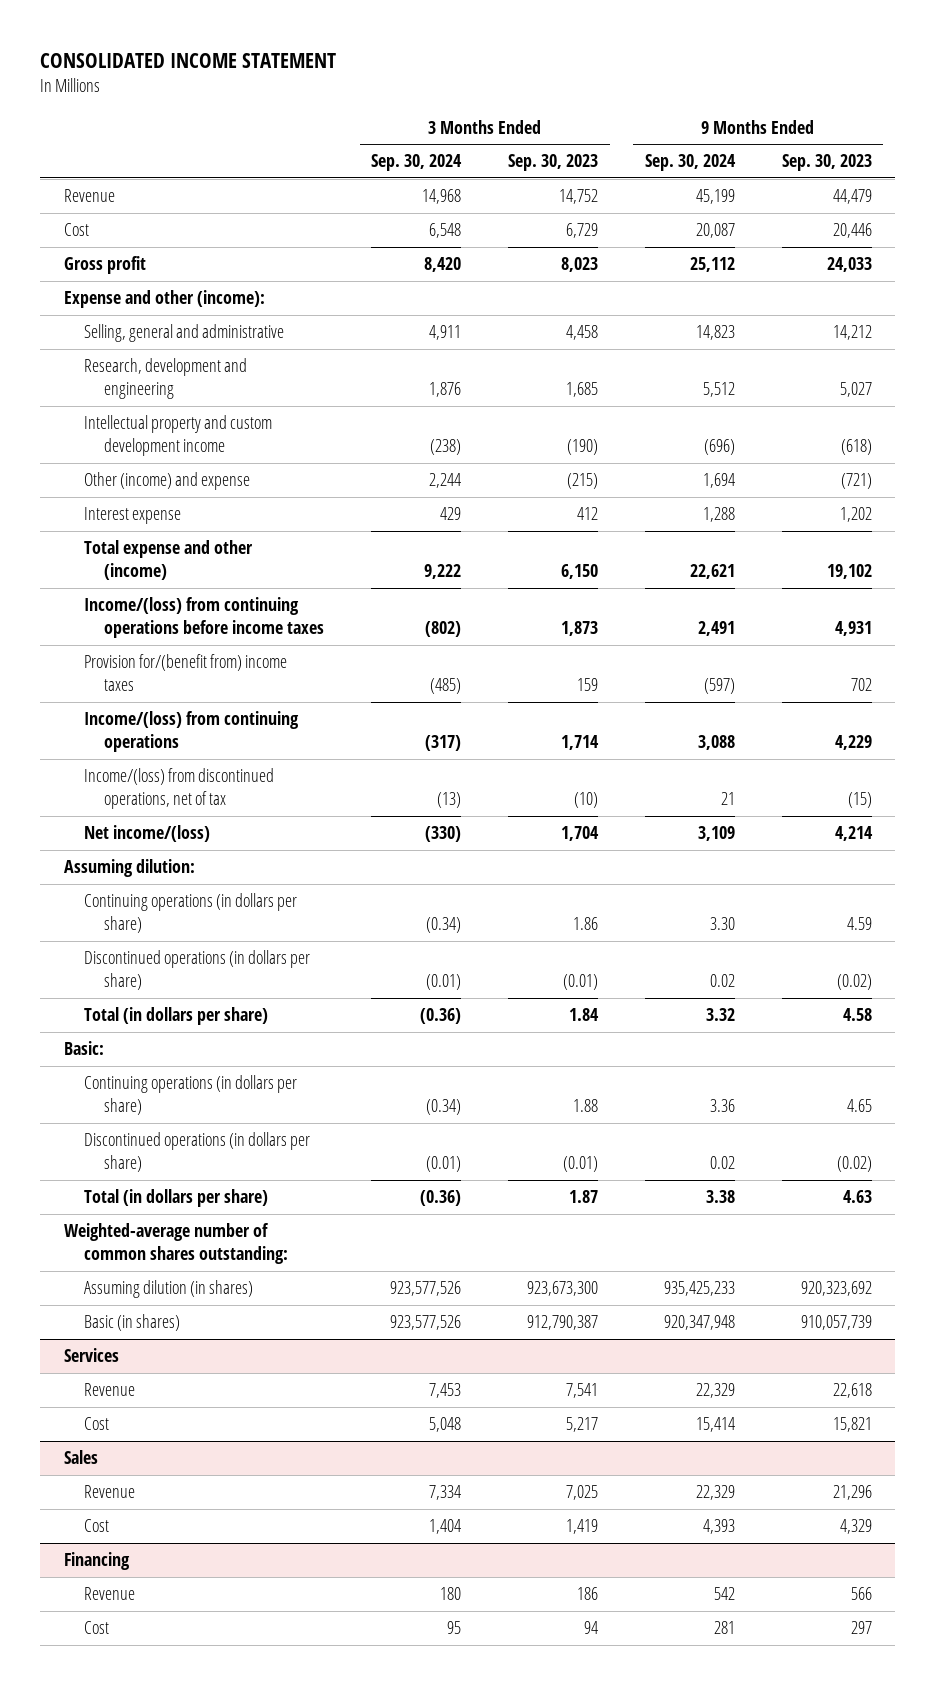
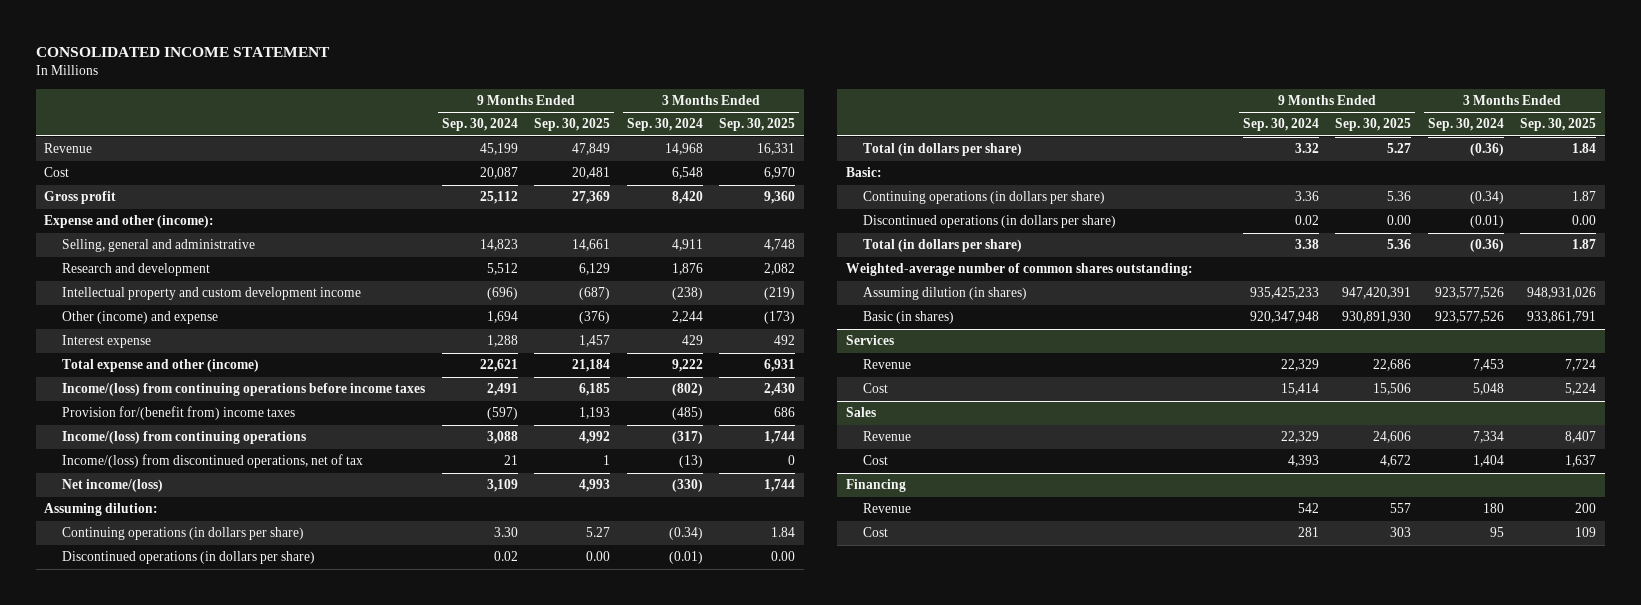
- | 3 Months Ended Sep. 30, 2024 | 3 Months Ended Sep. 30, 2023 | 9 Months Ended Sep. 30, 2024 | 9 Months Ended Sep. 30, 2023
+ | 9 Months Ended Sep. 30, 2024 | 9 Months Ended Sep. 30, 2025 | 3 Months Ended Sep. 30, 2024 | 3 Months Ended Sep. 30, 2025
- Research, development and engineering | 1,876 | 1,685 | 5,512 | 5,027
+ Research and development | 5,512 | 6,129 | 1,876 | 2,082

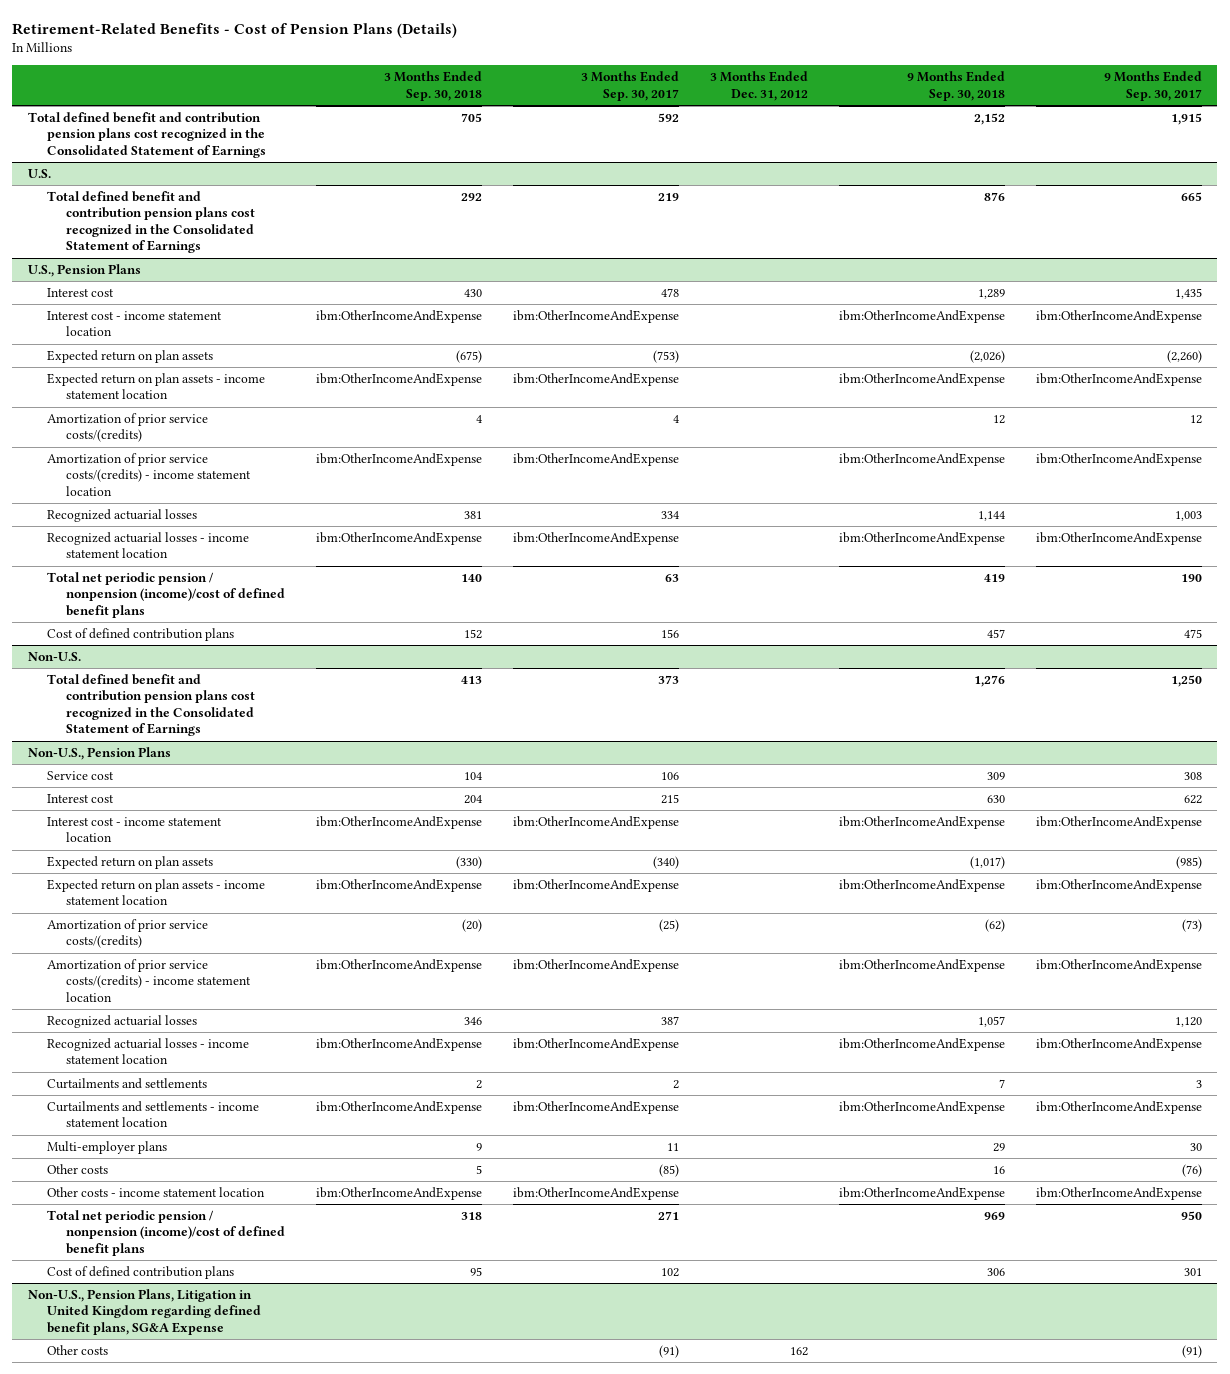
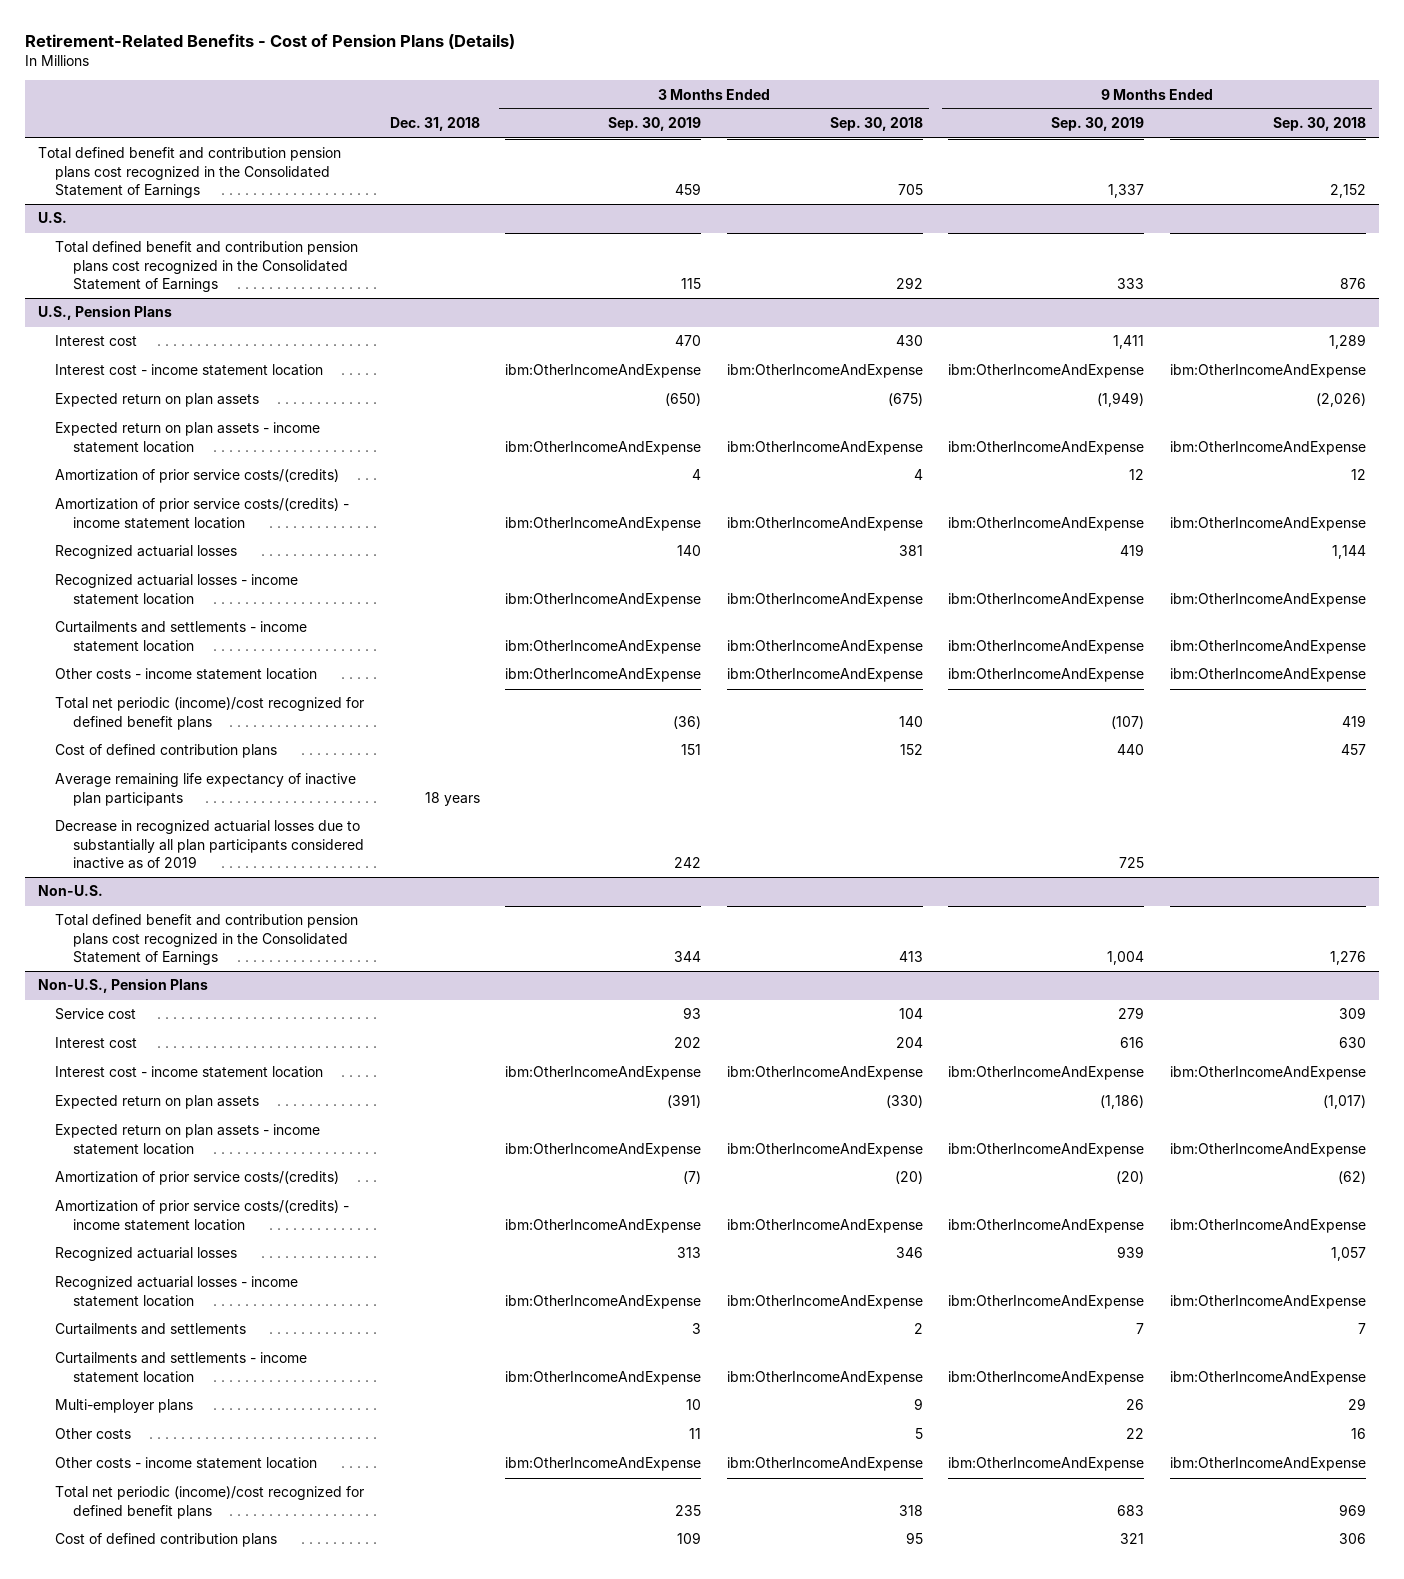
- | 3 Months Ended Sep. 30, 2018 | 3 Months Ended Sep. 30, 2017 | 3 Months Ended Dec. 31, 2012 | 9 Months Ended Sep. 30, 2018 | 9 Months Ended Sep. 30, 2017
+ | Dec. 31, 2018 | 3 Months Ended Sep. 30, 2019 | 3 Months Ended Sep. 30, 2018 | 9 Months Ended Sep. 30, 2019 | 9 Months Ended Sep. 30, 2018
@ U.S., Pension Plans
- Total net periodic pension / nonpension (income)/cost of defined benefit plans | 140 | 63 | | 419 | 190
+ Curtailments and settlements - income statement location | | ibm:OtherIncomeAndExpense | ibm:OtherIncomeAndExpense | ibm:OtherIncomeAndExpense | ibm:OtherIncomeAndExpense
+ Other costs - income statement location | | ibm:OtherIncomeAndExpense | ibm:OtherIncomeAndExpense | ibm:OtherIncomeAndExpense | ibm:OtherIncomeAndExpense
+ Total net periodic (income)/cost recognized for defined benefit plans | | (36) | 140 | (107) | 419
+ Average remaining life expectancy of inactive plan participants | 18 years | | | |
+ Decrease in recognized actuarial losses due to substantially all plan participants considered inactive as of 2019 | | 242 | | 725 |
@ Non-U.S., Pension Plans
- Total net periodic pension / nonpension (income)/cost of defined benefit plans | 318 | 271 | | 969 | 950
+ Total net periodic (income)/cost recognized for defined benefit plans | | 235 | 318 | 683 | 969
- Non-U.S., Pension Plans, Litigation in United Kingdom regarding defined benefit plans, SG&A Expense
- Other costs | | (91) | 162 | | (91)

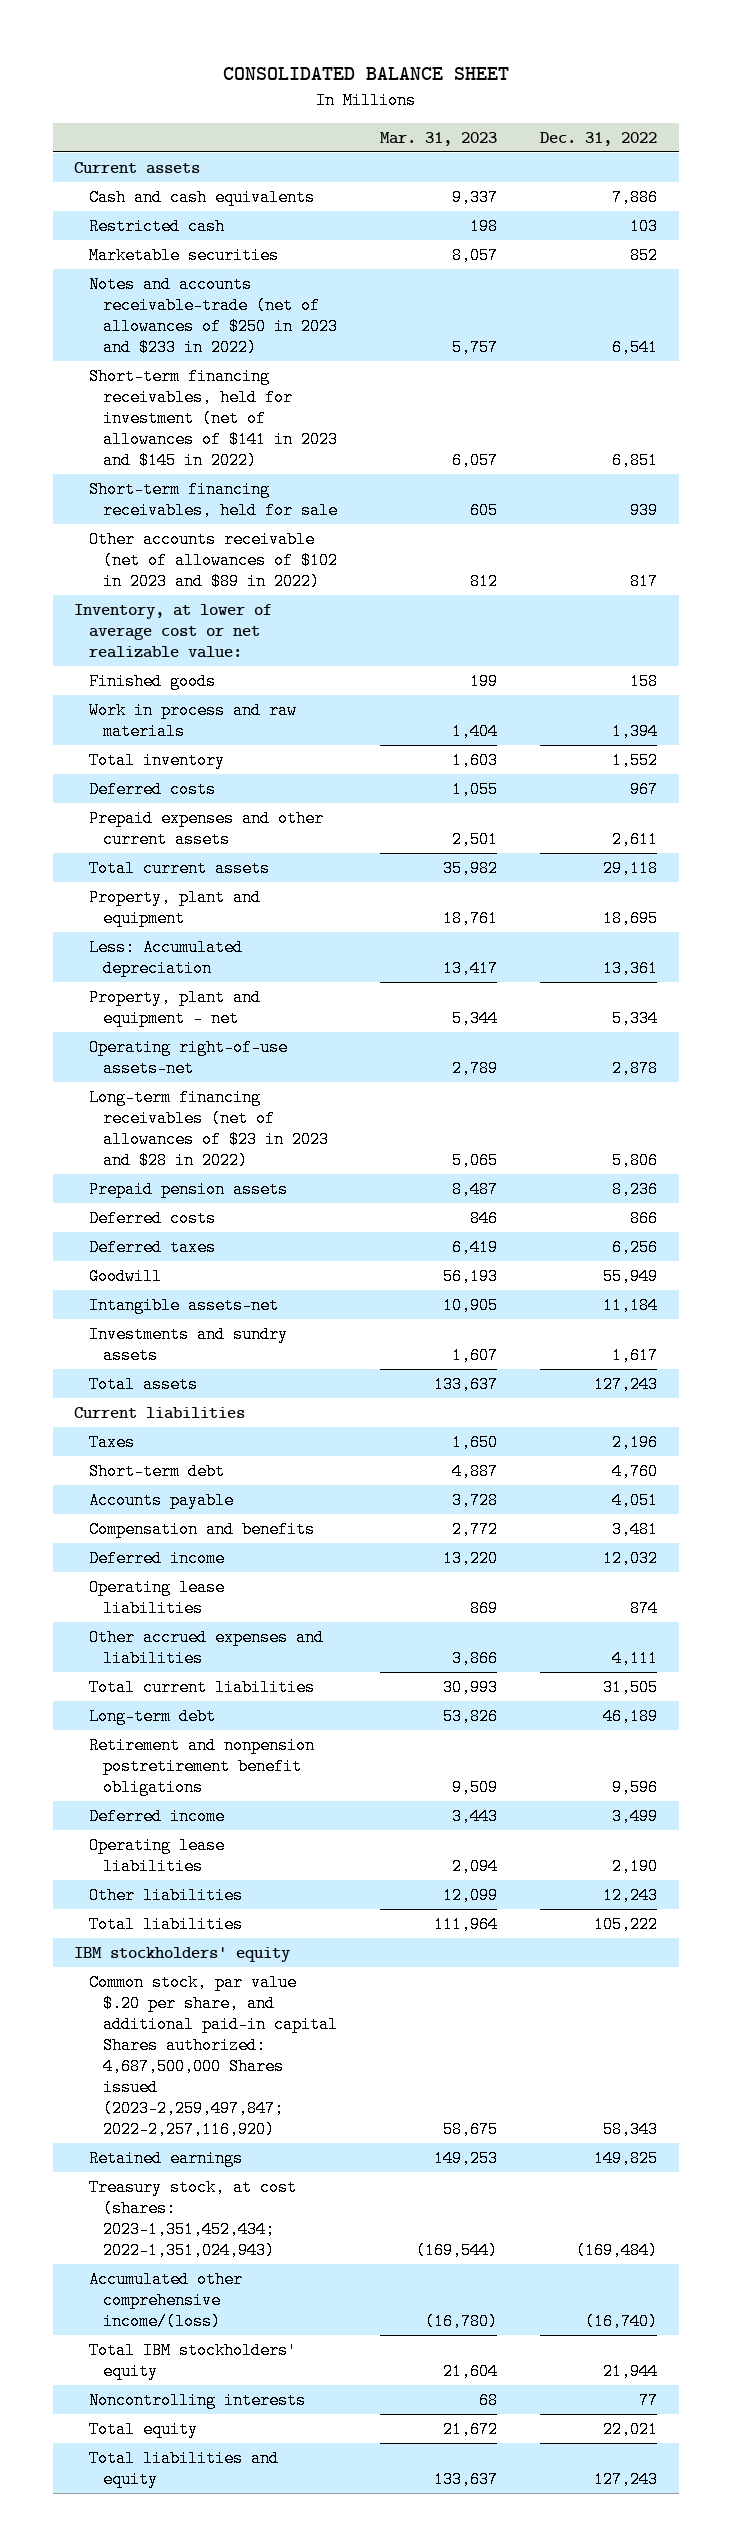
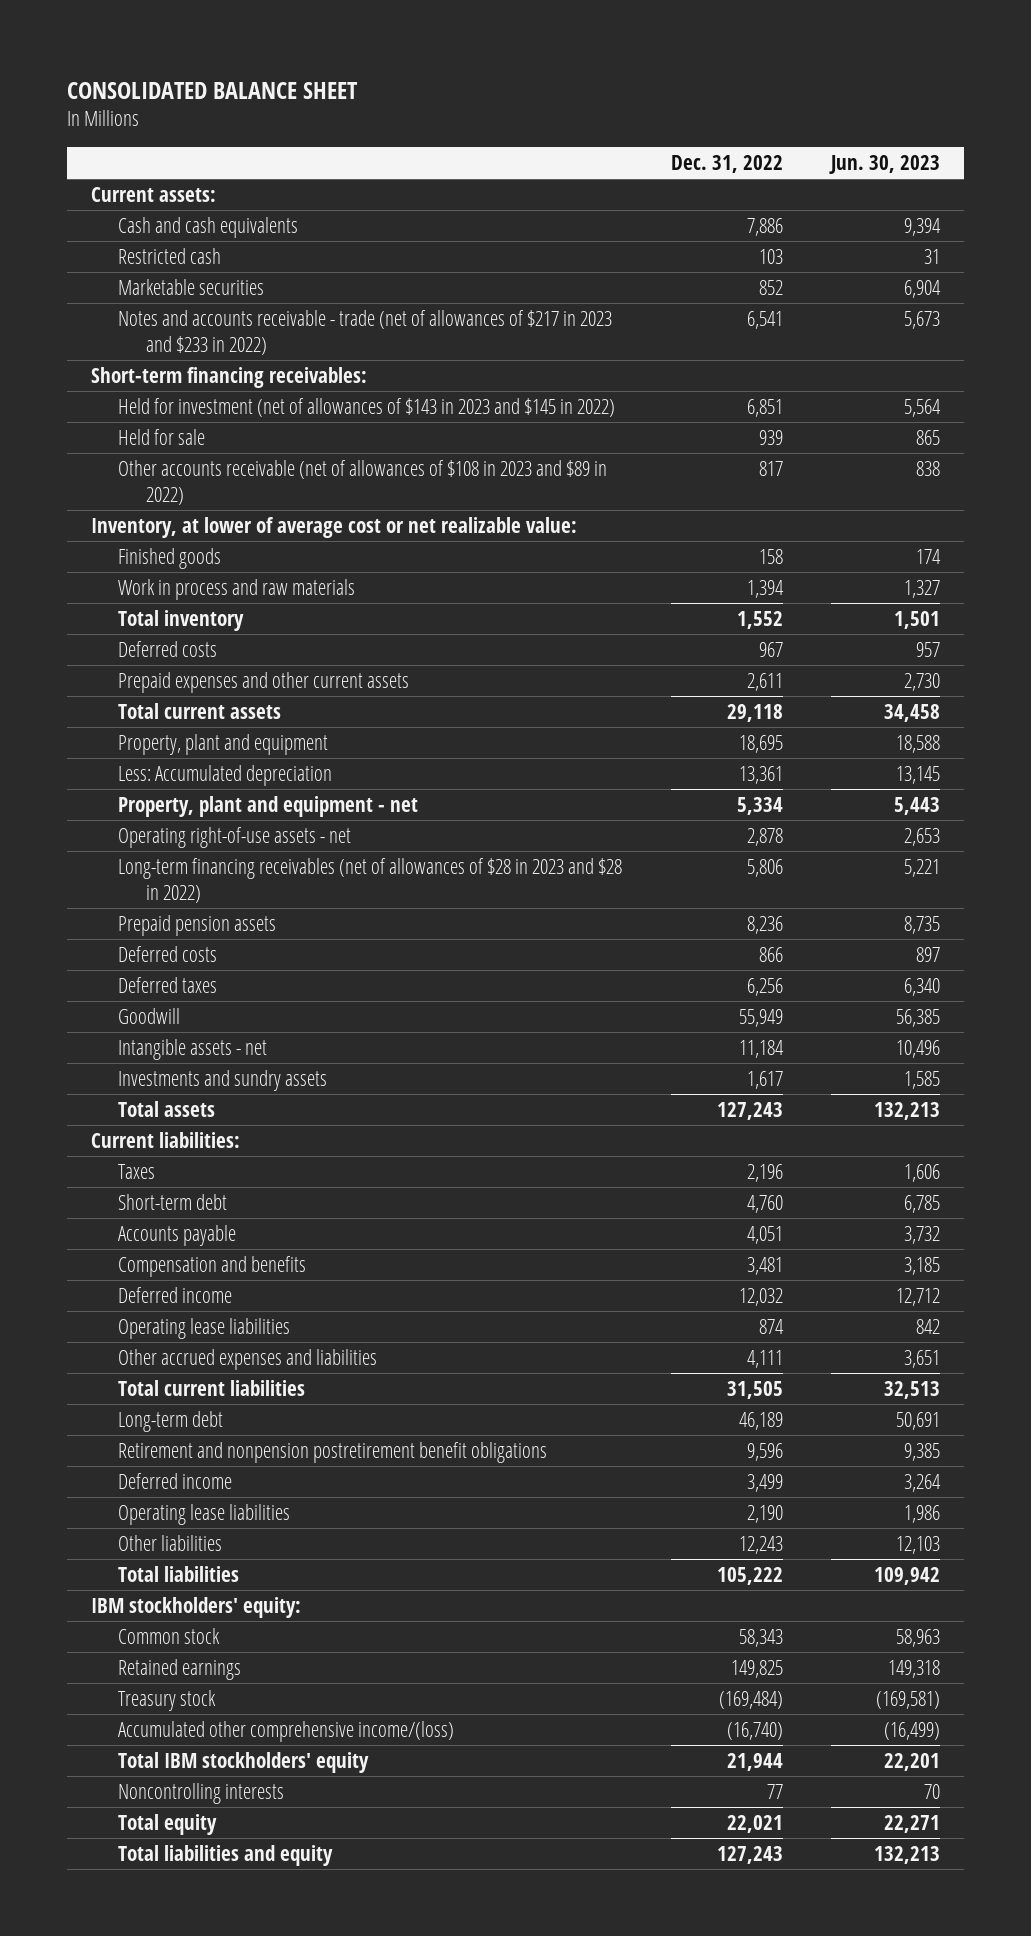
- | Mar. 31, 2023 | Dec. 31, 2022
+ | Dec. 31, 2022 | Jun. 30, 2023
- Current assets
+ Current assets:
- Notes and accounts receivable-trade (net of allowances of $250 in 2023 and $233 in 2022) | 5,757 | 6,541
- Short-term financing receivables, held for investment (net of allowances of $141 in 2023 and $145 in 2022) | 6,057 | 6,851
- Short-term financing receivables, held for sale | 605 | 939
- Other accounts receivable (net of allowances of $102 in 2023 and $89 in 2022) | 812 | 817
+ Notes and accounts receivable - trade (net of allowances of $217 in 2023 and $233 in 2022) | 6,541 | 5,673
+ Short-term financing receivables:
+ Held for investment (net of allowances of $143 in 2023 and $145 in 2022) | 6,851 | 5,564
+ Held for sale | 939 | 865
+ Other accounts receivable (net of allowances of $108 in 2023 and $89 in 2022) | 817 | 838
- Operating right-of-use assets-net | 2,789 | 2,878
- Long-term financing receivables (net of allowances of $23 in 2023 and $28 in 2022) | 5,065 | 5,806
+ Operating right-of-use assets - net | 2,878 | 2,653
+ Long-term financing receivables (net of allowances of $28 in 2023 and $28 in 2022) | 5,806 | 5,221
- Intangible assets-net | 10,905 | 11,184
+ Intangible assets - net | 11,184 | 10,496
- Current liabilities
+ Current liabilities:
- IBM stockholders' equity
- Common stock, par value $.20 per share, and additional paid-in capital Shares authorized: 4,687,500,000 Shares issued (2023-2,259,497,847; 2022-2,257,116,920) | 58,675 | 58,343
+ IBM stockholders' equity:
+ Common stock | 58,343 | 58,963
- Treasury stock, at cost (shares: 2023-1,351,452,434; 2022-1,351,024,943) | (169,544) | (169,484)
+ Treasury stock | (169,484) | (169,581)

